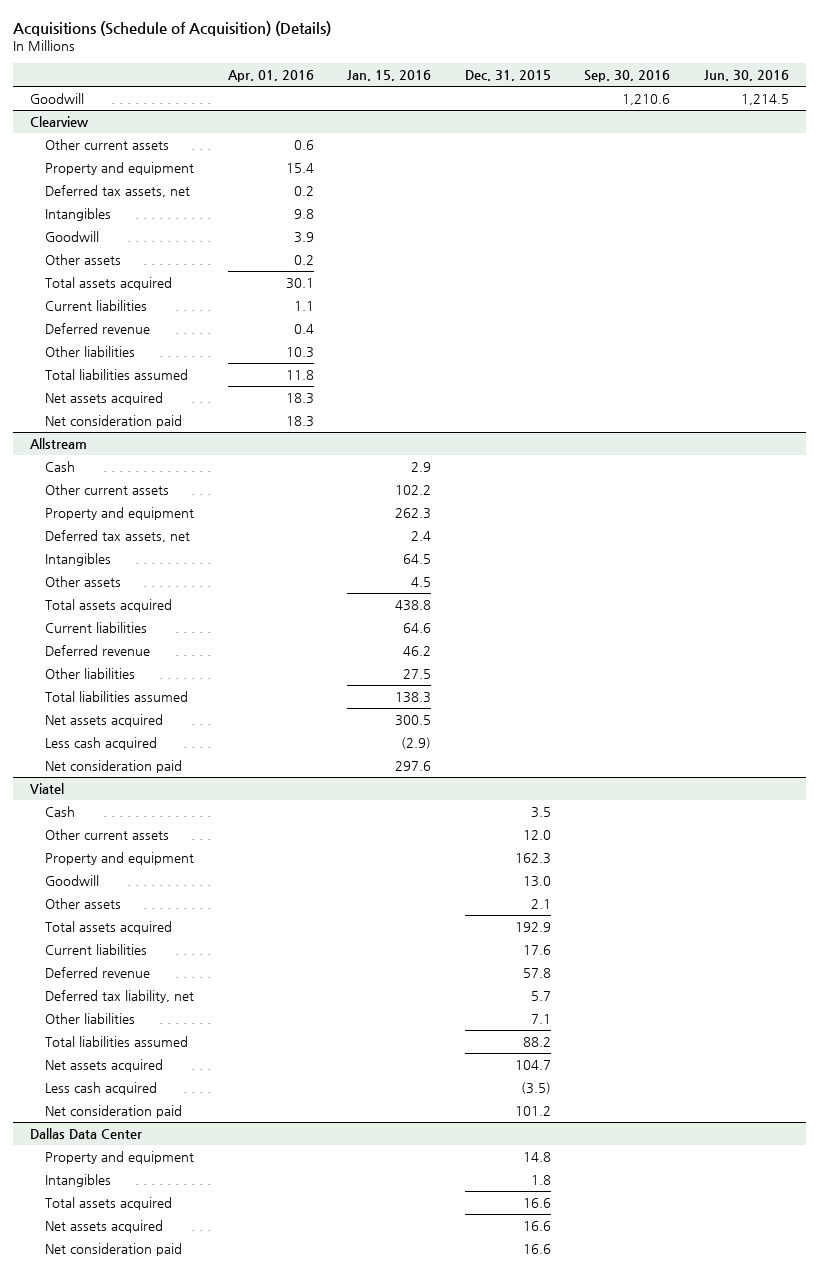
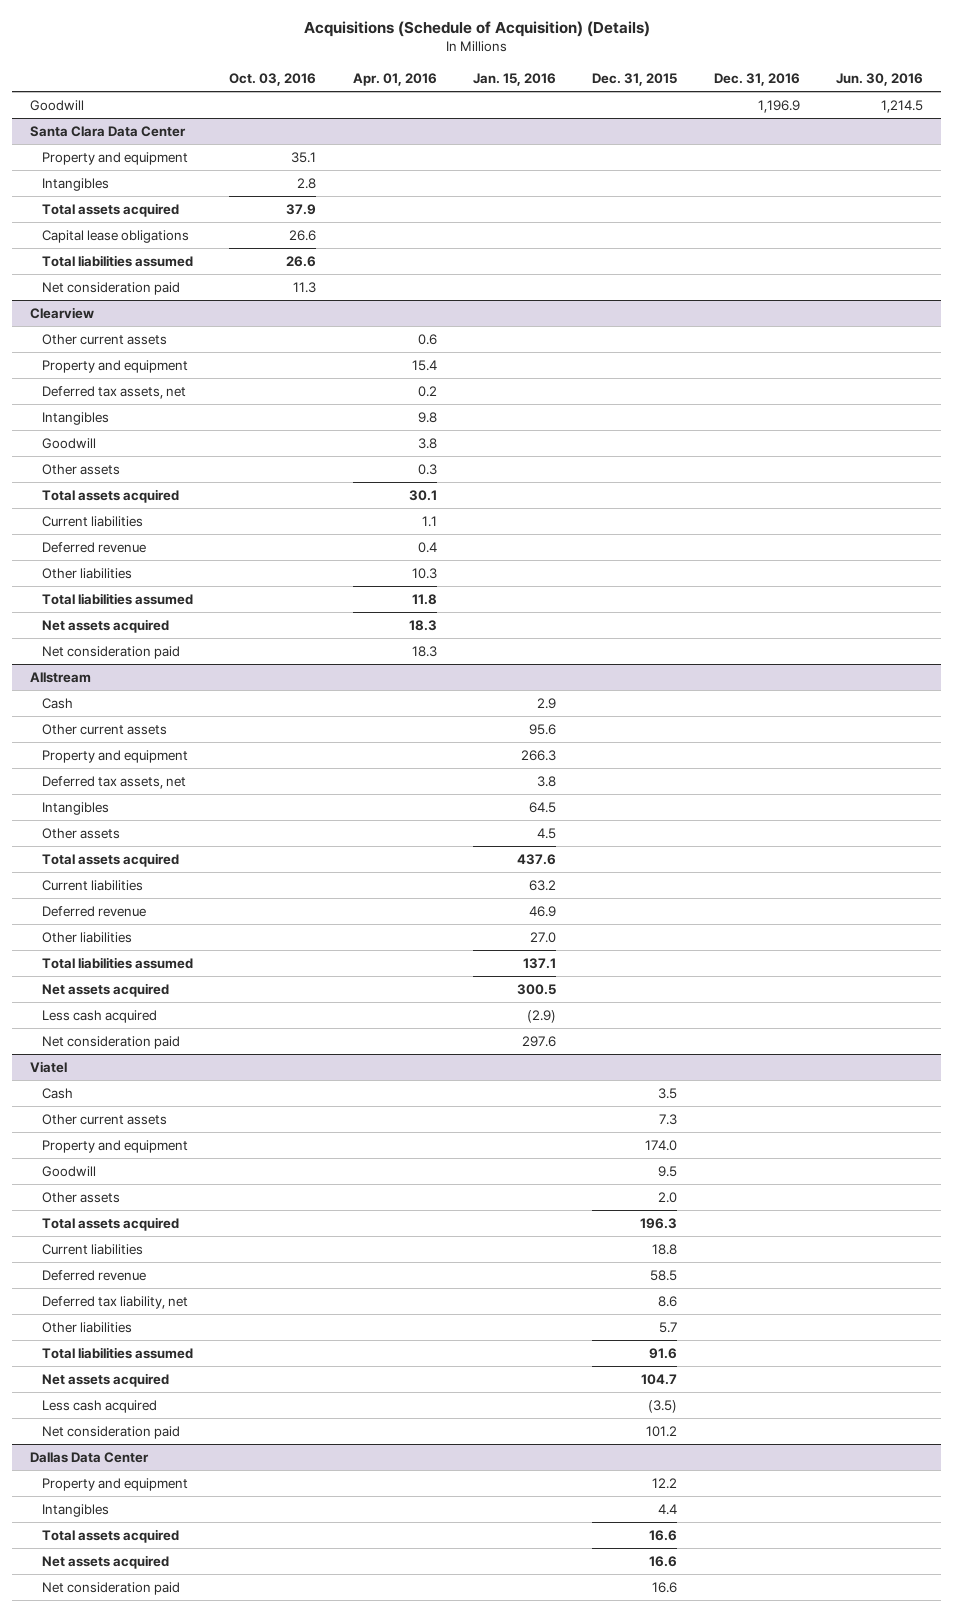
- | Apr. 01, 2016 | Jan. 15, 2016 | Dec. 31, 2015 | Sep. 30, 2016 | Jun. 30, 2016
+ | Oct. 03, 2016 | Apr. 01, 2016 | Jan. 15, 2016 | Dec. 31, 2015 | Dec. 31, 2016 | Jun. 30, 2016
+ Santa Clara Data Center
+ Property and equipment | 35.1 | | | | |
+ Intangibles | 2.8 | | | | |
+ Total assets acquired | 37.9 | | | | |
+ Capital lease obligations | 26.6 | | | | |
+ Total liabilities assumed | 26.6 | | | | |
+ Net consideration paid | 11.3 | | | | |
@ Clearview
- Goodwill | 3.9 | | | |
- Other assets | 0.2 | | | |
+ Goodwill | | 3.8 | | | |
+ Other assets | | 0.3 | | | |
@ Allstream
- Other current assets | | 102.2 | | |
- Property and equipment | | 262.3 | | |
- Deferred tax assets, net | | 2.4 | | |
+ Other current assets | | | 95.6 | | |
+ Property and equipment | | | 266.3 | | |
+ Deferred tax assets, net | | | 3.8 | | |
- Total assets acquired | | 438.8 | | |
- Current liabilities | | 64.6 | | |
- Deferred revenue | | 46.2 | | |
- Other liabilities | | 27.5 | | |
- Total liabilities assumed | | 138.3 | | |
+ Total assets acquired | | | 437.6 | | |
+ Current liabilities | | | 63.2 | | |
+ Deferred revenue | | | 46.9 | | |
+ Other liabilities | | | 27.0 | | |
+ Total liabilities assumed | | | 137.1 | | |
@ Viatel
- Other current assets | | | 12.0 | |
- Property and equipment | | | 162.3 | |
- Goodwill | | | 13.0 | |
- Other assets | | | 2.1 | |
- Total assets acquired | | | 192.9 | |
- Current liabilities | | | 17.6 | |
- Deferred revenue | | | 57.8 | |
- Deferred tax liability, net | | | 5.7 | |
- Other liabilities | | | 7.1 | |
- Total liabilities assumed | | | 88.2 | |
+ Other current assets | | | | 7.3 | |
+ Property and equipment | | | | 174.0 | |
+ Goodwill | | | | 9.5 | |
+ Other assets | | | | 2.0 | |
+ Total assets acquired | | | | 196.3 | |
+ Current liabilities | | | | 18.8 | |
+ Deferred revenue | | | | 58.5 | |
+ Deferred tax liability, net | | | | 8.6 | |
+ Other liabilities | | | | 5.7 | |
+ Total liabilities assumed | | | | 91.6 | |
@ Dallas Data Center
- Property and equipment | | | 14.8 | |
- Intangibles | | | 1.8 | |
+ Property and equipment | | | | 12.2 | |
+ Intangibles | | | | 4.4 | |

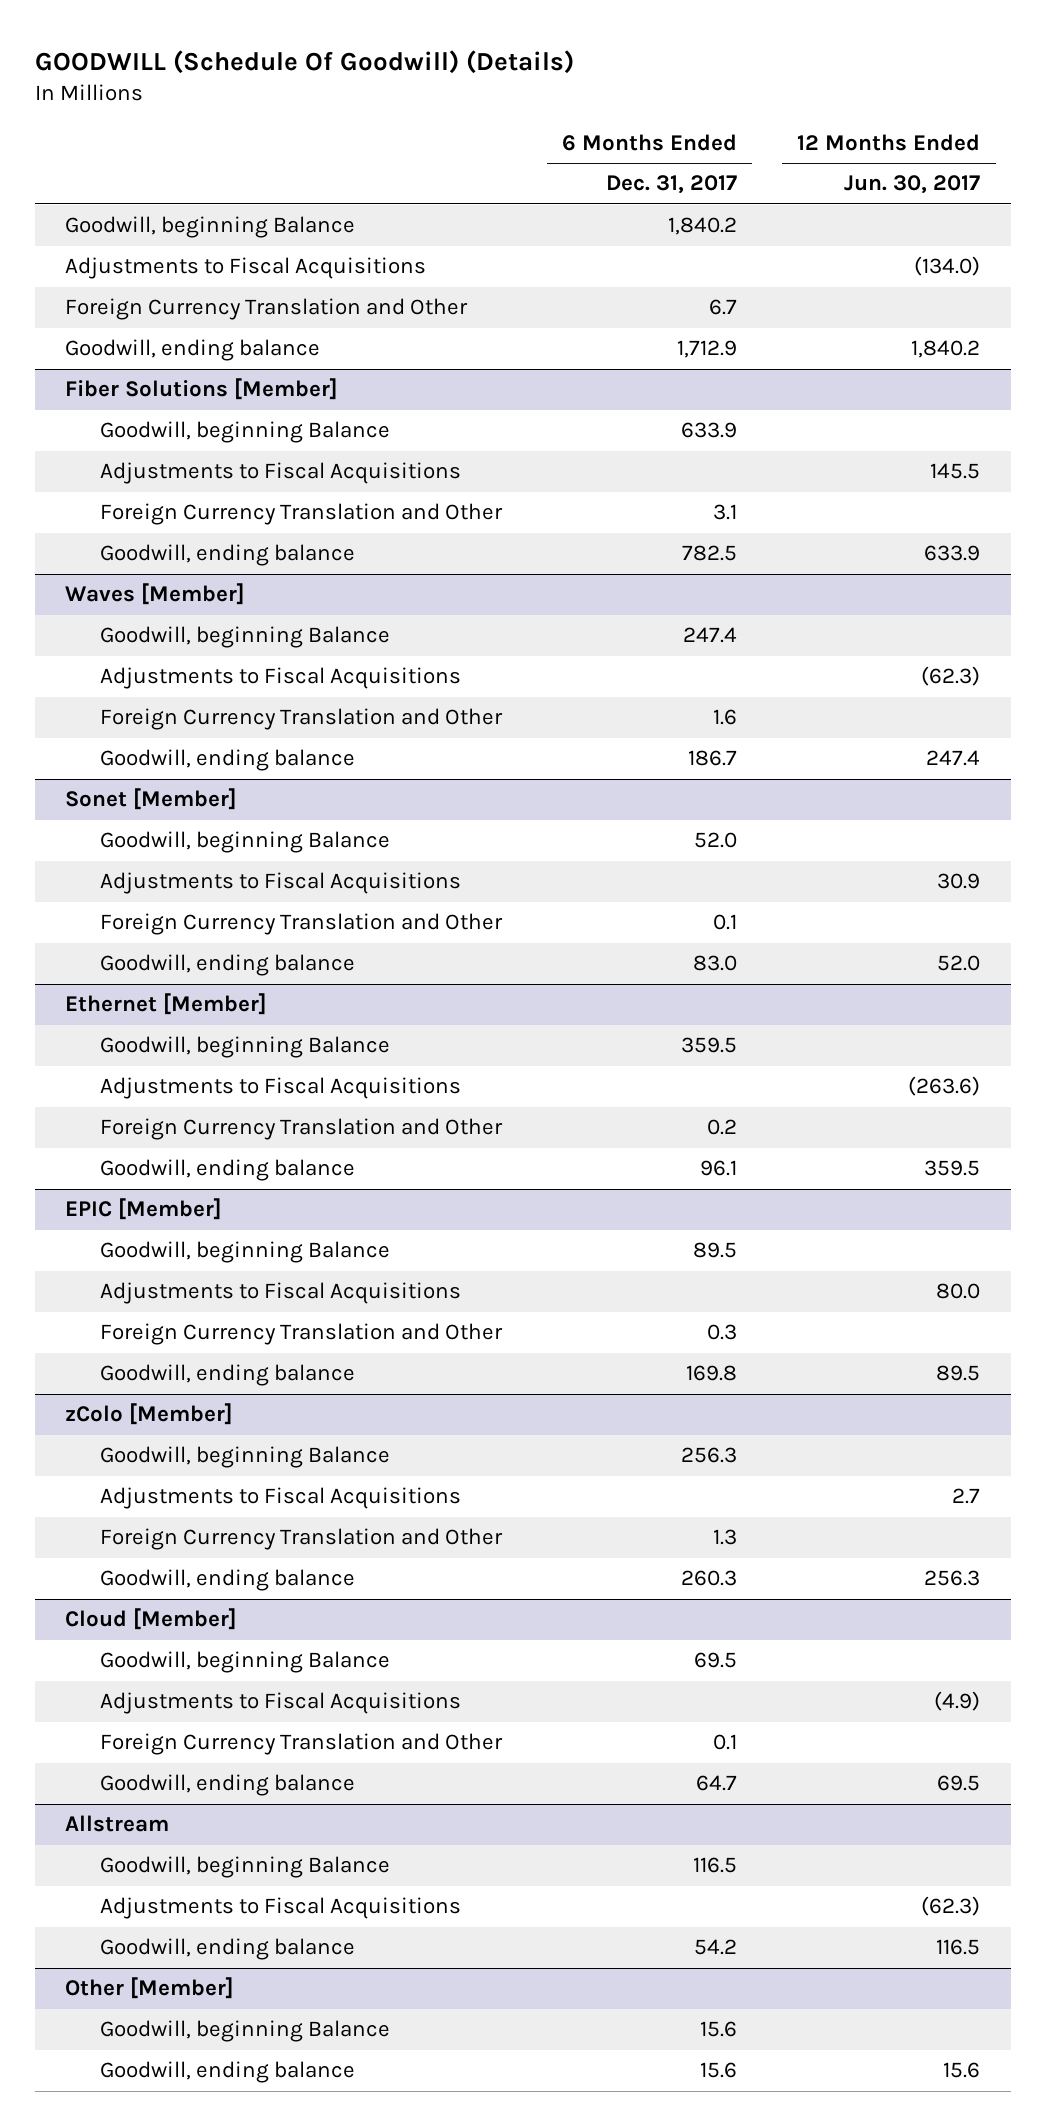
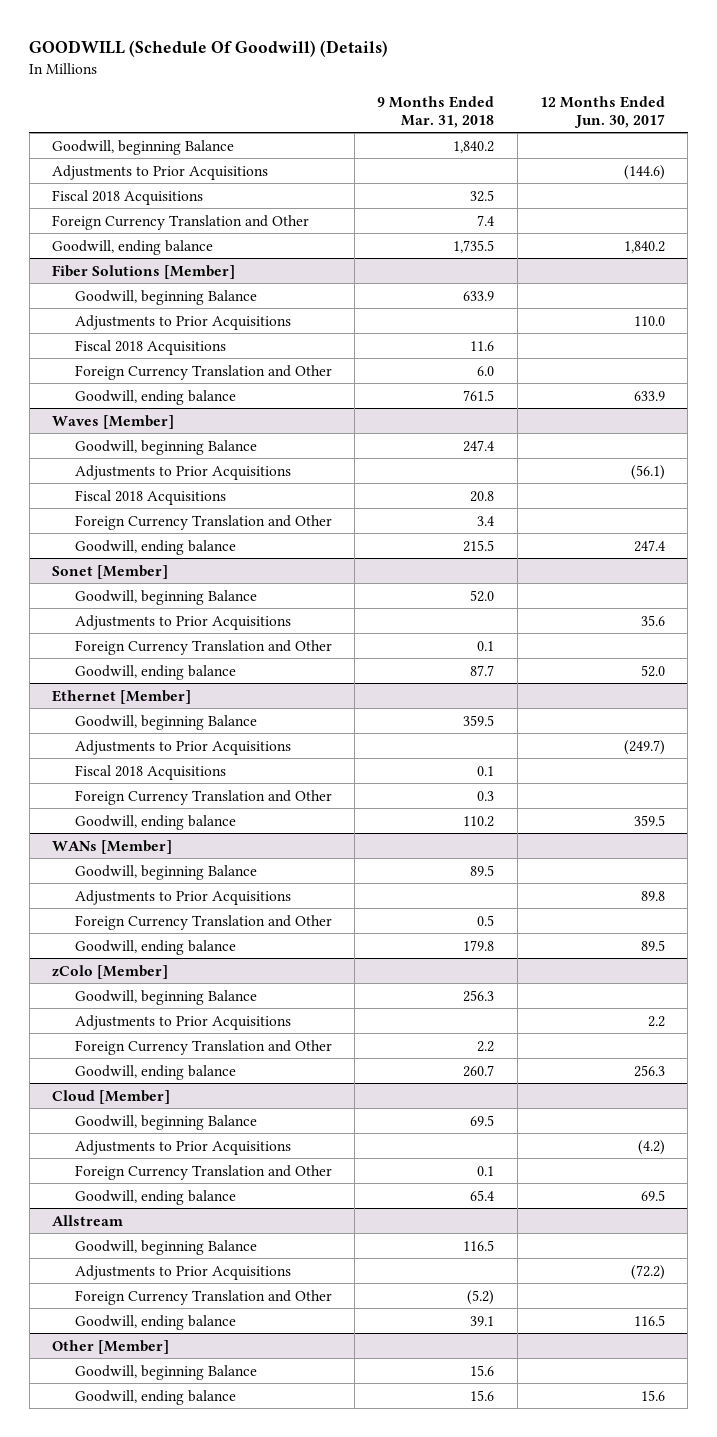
- | 6 Months Ended Dec. 31, 2017 | 12 Months Ended Jun. 30, 2017
+ | 9 Months Ended Mar. 31, 2018 | 12 Months Ended Jun. 30, 2017
- Adjustments to Fiscal Acquisitions | | (134.0)
+ Adjustments to Prior Acquisitions | | (144.6)
+ Fiscal 2018 Acquisitions | 32.5 |
@ Fiber Solutions [Member]
- Adjustments to Fiscal Acquisitions | | 145.5
+ Adjustments to Prior Acquisitions | | 110.0
+ Fiscal 2018 Acquisitions | 11.6 |
@ Waves [Member]
- Adjustments to Fiscal Acquisitions | | (62.3)
+ Adjustments to Prior Acquisitions | | (56.1)
+ Fiscal 2018 Acquisitions | 20.8 |
@ Sonet [Member]
- Adjustments to Fiscal Acquisitions | | 30.9
+ Adjustments to Prior Acquisitions | | 35.6
@ Ethernet [Member]
- Adjustments to Fiscal Acquisitions | | (263.6)
+ Adjustments to Prior Acquisitions | | (249.7)
+ Fiscal 2018 Acquisitions | 0.1 |
- EPIC [Member]
+ WANs [Member]
- Adjustments to Fiscal Acquisitions | | 80.0
+ Adjustments to Prior Acquisitions | | 89.8
@ zColo [Member]
- Adjustments to Fiscal Acquisitions | | 2.7
+ Adjustments to Prior Acquisitions | | 2.2
@ Cloud [Member]
- Adjustments to Fiscal Acquisitions | | (4.9)
+ Adjustments to Prior Acquisitions | | (4.2)
@ Allstream
- Adjustments to Fiscal Acquisitions | | (62.3)
+ Adjustments to Prior Acquisitions | | (72.2)
+ Foreign Currency Translation and Other | (5.2) |

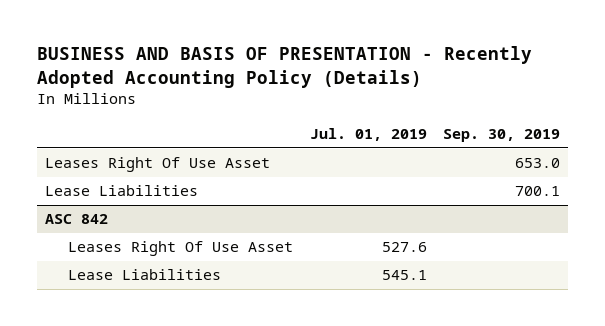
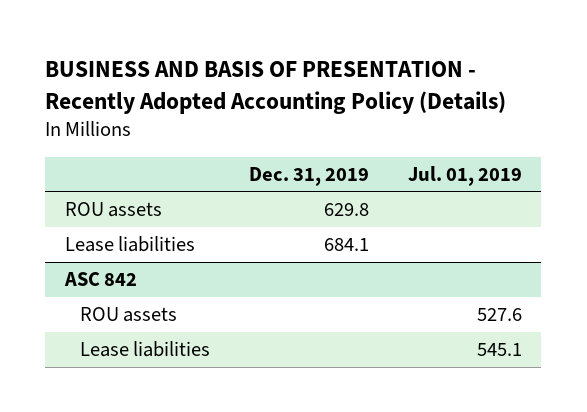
- | Jul. 01, 2019 | Sep. 30, 2019
+ | Dec. 31, 2019 | Jul. 01, 2019
- Leases Right Of Use Asset | | 653.0
- Lease Liabilities | | 700.1
+ ROU assets | 629.8 |
+ Lease liabilities | 684.1 |
@ ASC 842
- Leases Right Of Use Asset | 527.6 |
- Lease Liabilities | 545.1 |
+ ROU assets | | 527.6
+ Lease liabilities | | 545.1

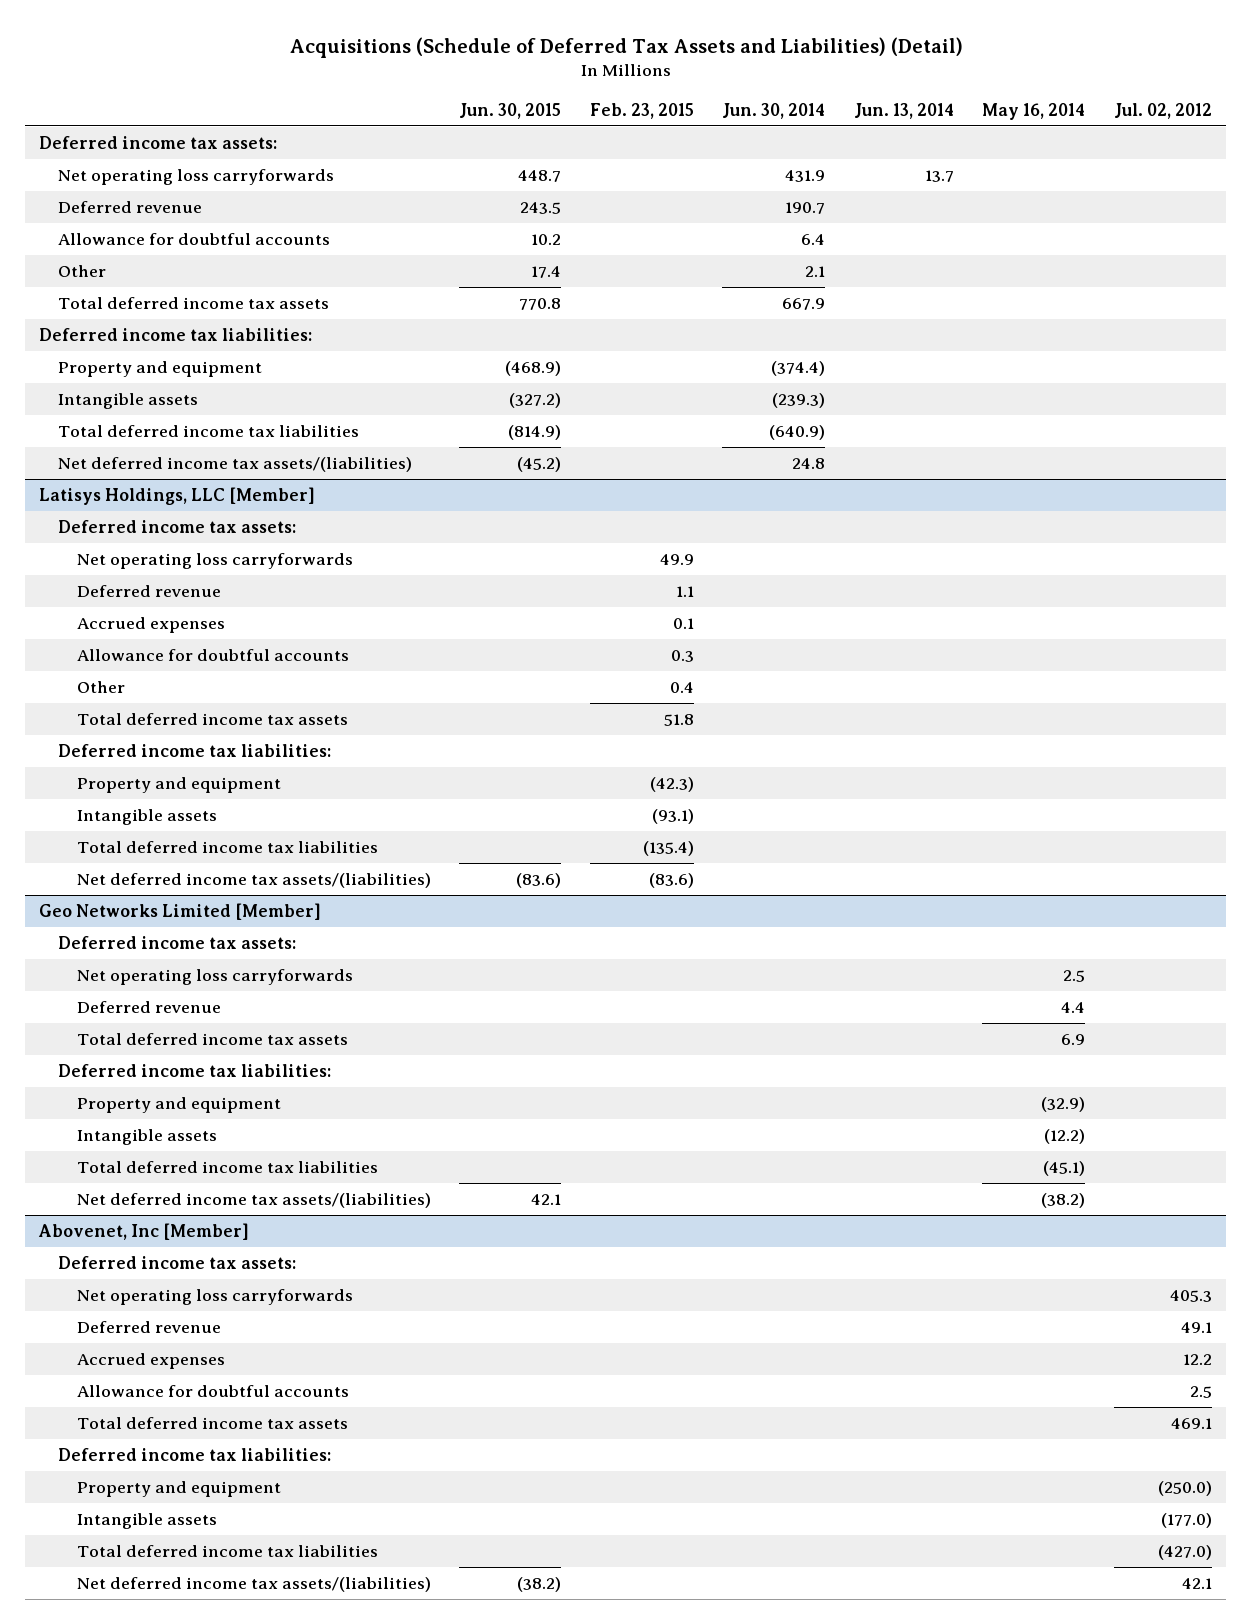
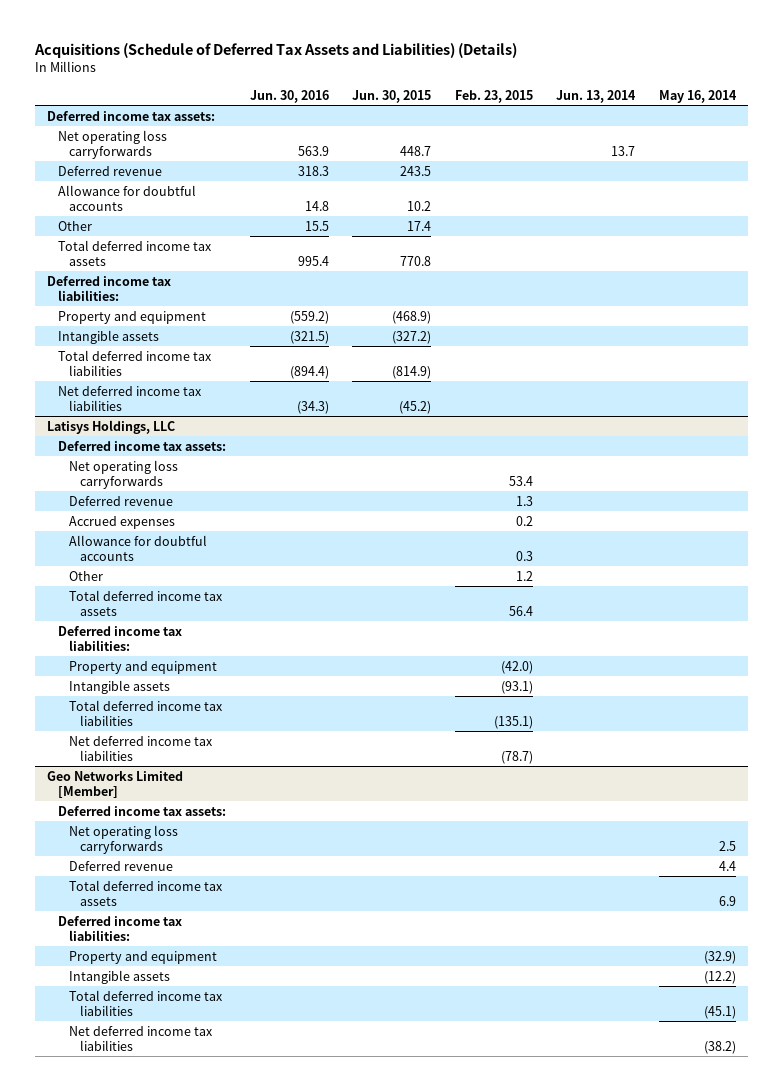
- Acquisitions (Schedule of Deferred Tax Assets and Liabilities) (Detail)
+ Acquisitions (Schedule of Deferred Tax Assets and Liabilities) (Details)
- | Jun. 30, 2015 | Feb. 23, 2015 | Jun. 30, 2014 | Jun. 13, 2014 | May 16, 2014 | Jul. 02, 2012
+ | Jun. 30, 2016 | Jun. 30, 2015 | Feb. 23, 2015 | Jun. 13, 2014 | May 16, 2014
- Net deferred income tax assets/(liabilities) | (45.2) | | 24.8 | | |
- Latisys Holdings, LLC [Member]
+ Net deferred income tax liabilities | (34.3) | (45.2) | | |
+ Latisys Holdings, LLC
- Net operating loss carryforwards | | 49.9 | | | |
- Deferred revenue | | 1.1 | | | |
- Accrued expenses | | 0.1 | | | |
+ Net operating loss carryforwards | | | 53.4 | |
+ Deferred revenue | | | 1.3 | |
+ Accrued expenses | | | 0.2 | |
- Other | | 0.4 | | | |
- Total deferred income tax assets | | 51.8 | | | |
+ Other | | | 1.2 | |
+ Total deferred income tax assets | | | 56.4 | |
- Property and equipment | | (42.3) | | | |
+ Property and equipment | | | (42.0) | |
- Total deferred income tax liabilities | | (135.4) | | | |
- Net deferred income tax assets/(liabilities) | (83.6) | (83.6) | | | |
+ Total deferred income tax liabilities | | | (135.1) | |
+ Net deferred income tax liabilities | | | (78.7) | |
@ Geo Networks Limited [Member]
- Net deferred income tax assets/(liabilities) | 42.1 | | | | (38.2) |
- Abovenet, Inc [Member]
- Deferred income tax assets:
- Net operating loss carryforwards | | | | | | 405.3
- Deferred revenue | | | | | | 49.1
- Accrued expenses | | | | | | 12.2
- Allowance for doubtful accounts | | | | | | 2.5
- Total deferred income tax assets | | | | | | 469.1
- Deferred income tax liabilities:
- Property and equipment | | | | | | (250.0)
- Intangible assets | | | | | | (177.0)
- Total deferred income tax liabilities | | | | | | (427.0)
- Net deferred income tax assets/(liabilities) | (38.2) | | | | | 42.1
@ Geo Networks Limited [Member]
+ Net deferred income tax liabilities | | | | | (38.2)

